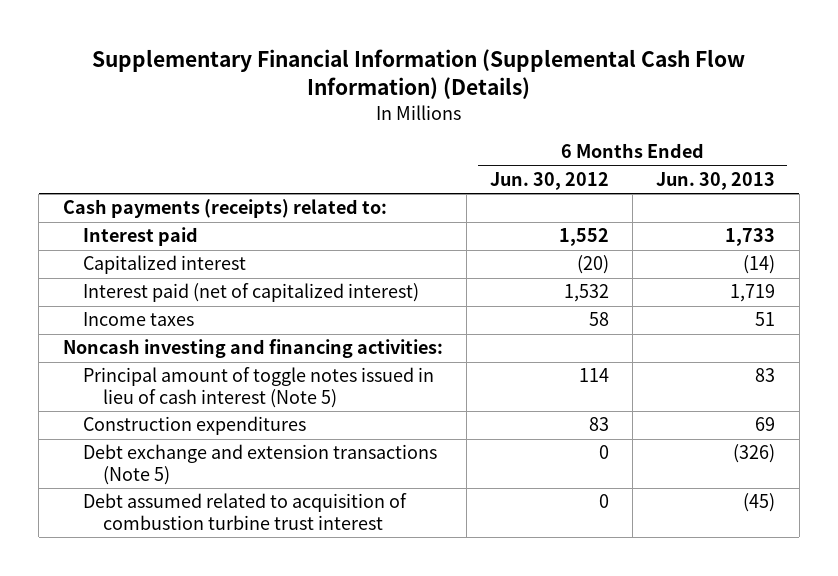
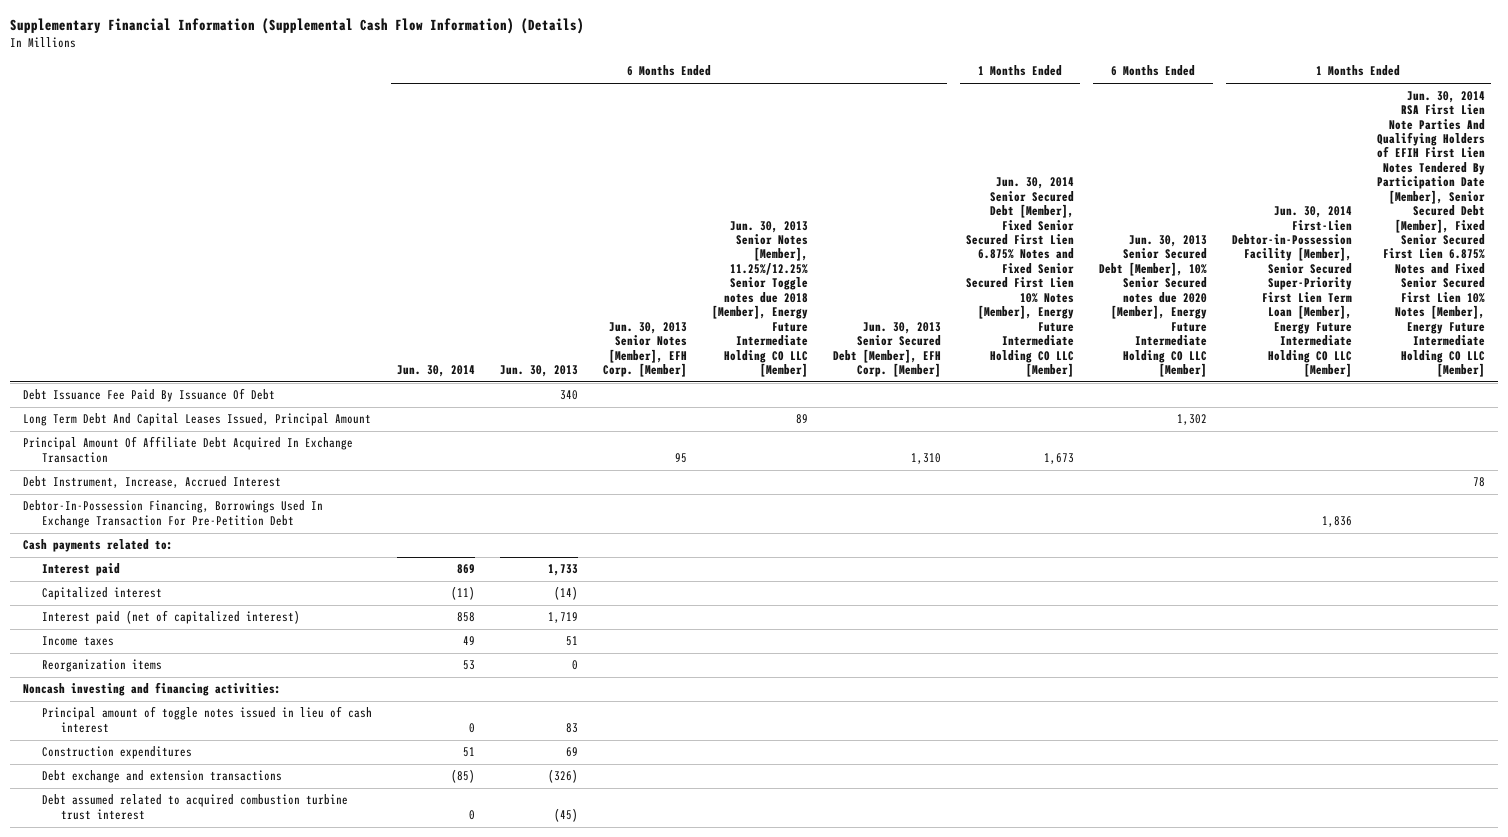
- | 6 Months Ended Jun. 30, 2012 | 6 Months Ended Jun. 30, 2013
+ | 6 Months Ended Jun. 30, 2014 | 6 Months Ended Jun. 30, 2013 | 6 Months Ended Jun. 30, 2013 Senior Notes [Member], EFH Corp. [Member] | 6 Months Ended Jun. 30, 2013 Senior Notes [Member], 11.25%/12.25% Senior Toggle notes due 2018 [Member], Energy Future Intermediate Holding CO LLC [Member] | 6 Months Ended Jun. 30, 2013 Senior Secured Debt [Member], EFH Corp. [Member] | 1 Months Ended Jun. 30, 2014 Senior Secured Debt [Member], Fixed Senior Secured First Lien 6.875% Notes and Fixed Senior Secured First Lien 10% Notes [Member], Energy Future Intermediate Holding CO LLC [Member] | 6 Months Ended Jun. 30, 2013 Senior Secured Debt [Member], 10% Senior Secured notes due 2020 [Member], Energy Future Intermediate Holding CO LLC [Member] | 1 Months Ended Jun. 30, 2014 First-Lien Debtor-in-Possession Facility [Member], Senior Secured Super-Priority First Lien Term Loan [Member], Energy Future Intermediate Holding CO LLC [Member] | 1 Months Ended Jun. 30, 2014 RSA First Lien Note Parties And Qualifying Holders of EFIH First Lien Notes Tendered By Participation Date [Member], Senior Secured Debt [Member], Fixed Senior Secured First Lien 6.875% Notes and Fixed Senior Secured First Lien 10% Notes [Member], Energy Future Intermediate Holding CO LLC [Member]
- Cash payments (receipts) related to:
+ Debt Issuance Fee Paid By Issuance Of Debt | | 340 | | | | | | |
+ Long Term Debt And Capital Leases Issued, Principal Amount | | | | 89 | | | 1,302 | |
+ Principal Amount Of Affiliate Debt Acquired In Exchange Transaction | | | 95 | | 1,310 | 1,673 | | |
+ Debt Instrument, Increase, Accrued Interest | | | | | | | | | 78
+ Debtor-In-Possession Financing, Borrowings Used In Exchange Transaction For Pre-Petition Debt | | | | | | | | 1,836 |
+ Cash payments related to:
+ Reorganization items | 53 | 0 | | | | | | |
- Principal amount of toggle notes issued in lieu of cash interest (Note 5) | 114 | 83
+ Principal amount of toggle notes issued in lieu of cash interest | 0 | 83 | | | | | | |
- Debt exchange and extension transactions (Note 5) | 0 | (326)
- Debt assumed related to acquisition of combustion turbine trust interest | 0 | (45)
+ Debt exchange and extension transactions | (85) | (326) | | | | | | |
+ Debt assumed related to acquired combustion turbine trust interest | 0 | (45) | | | | | | |

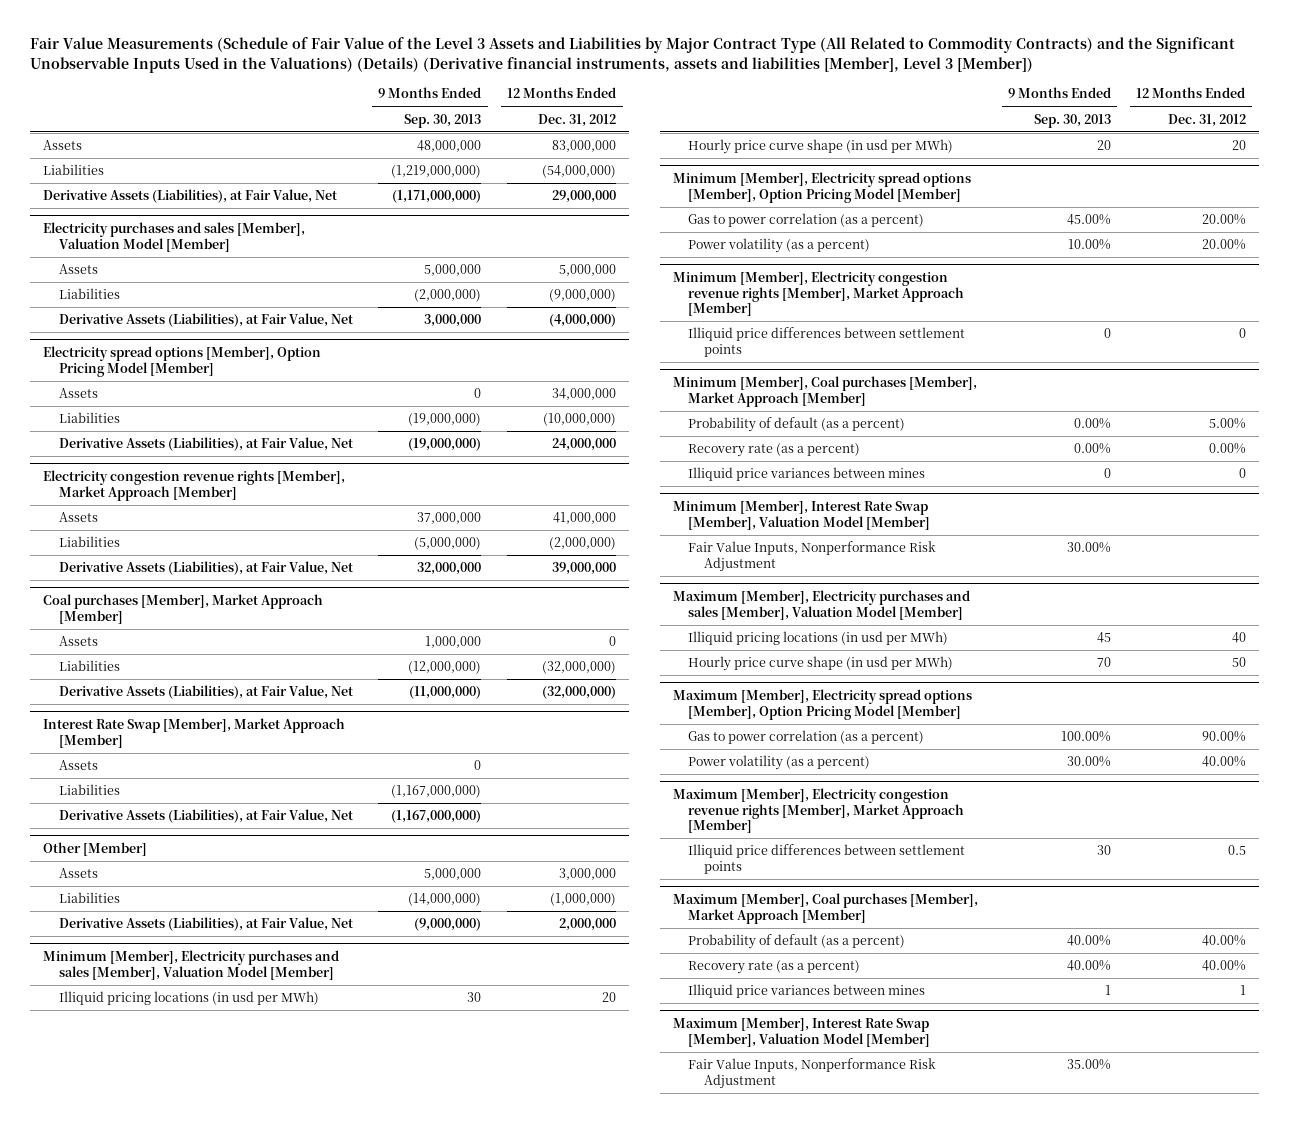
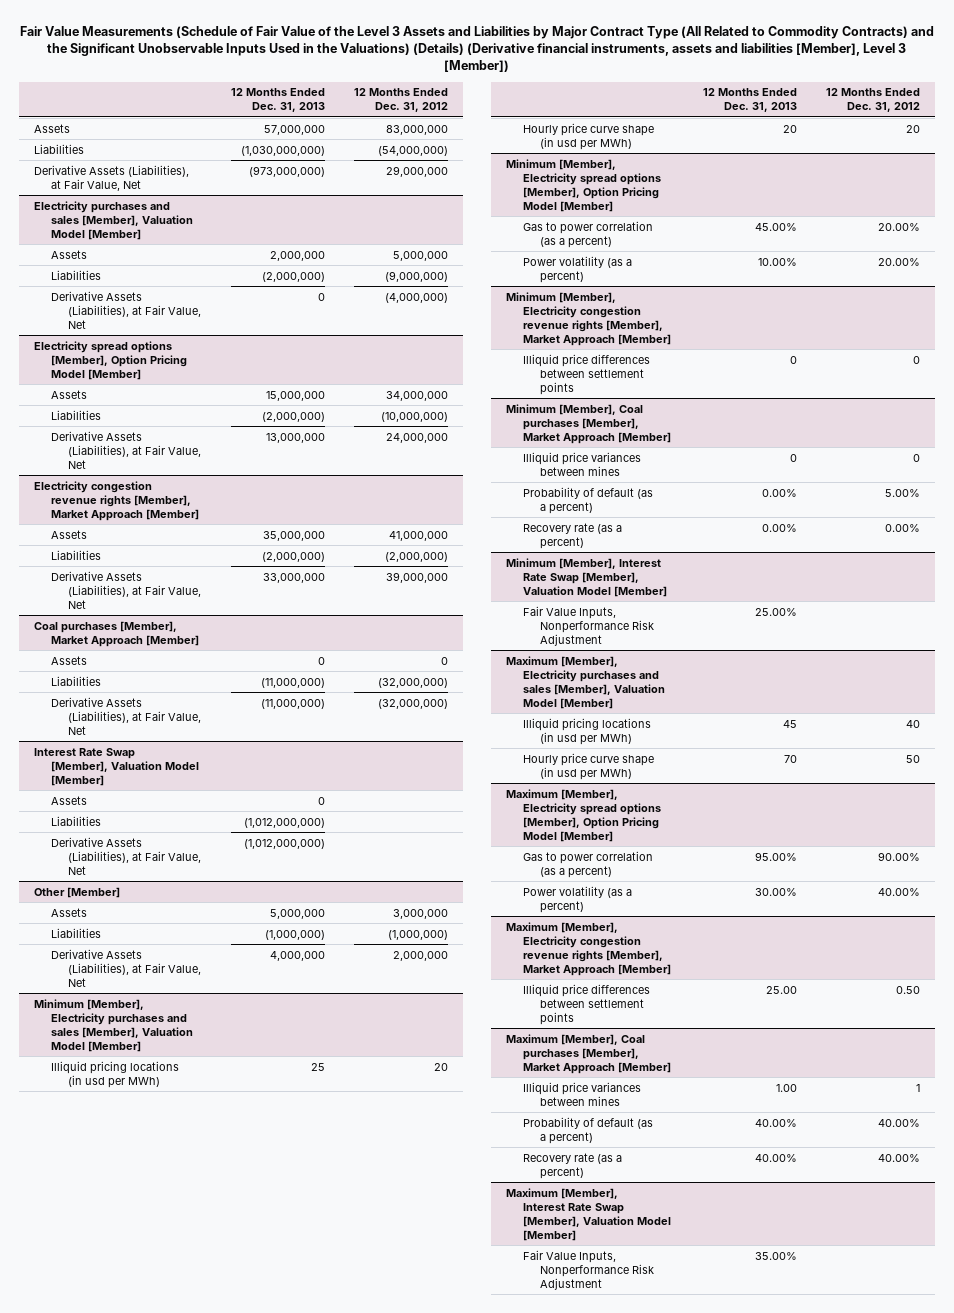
- | 9 Months Ended Sep. 30, 2013 | 12 Months Ended Dec. 31, 2012
+ | 12 Months Ended Dec. 31, 2013 | 12 Months Ended Dec. 31, 2012
- Interest Rate Swap [Member], Market Approach [Member]
+ Interest Rate Swap [Member], Valuation Model [Member]
@ Minimum [Member], Coal purchases [Member], Market Approach [Member]
moved up: Illiquid price variances between mines | 0 | 0
@ Maximum [Member], Electricity congestion revenue rights [Member], Market Approach [Member]
- Illiquid price differences between settlement points | 30 | 0.5
+ Illiquid price differences between settlement points | 25.00 | 0.50
@ Maximum [Member], Coal purchases [Member], Market Approach [Member]
moved up: Illiquid price variances between mines | 1.00 | 1

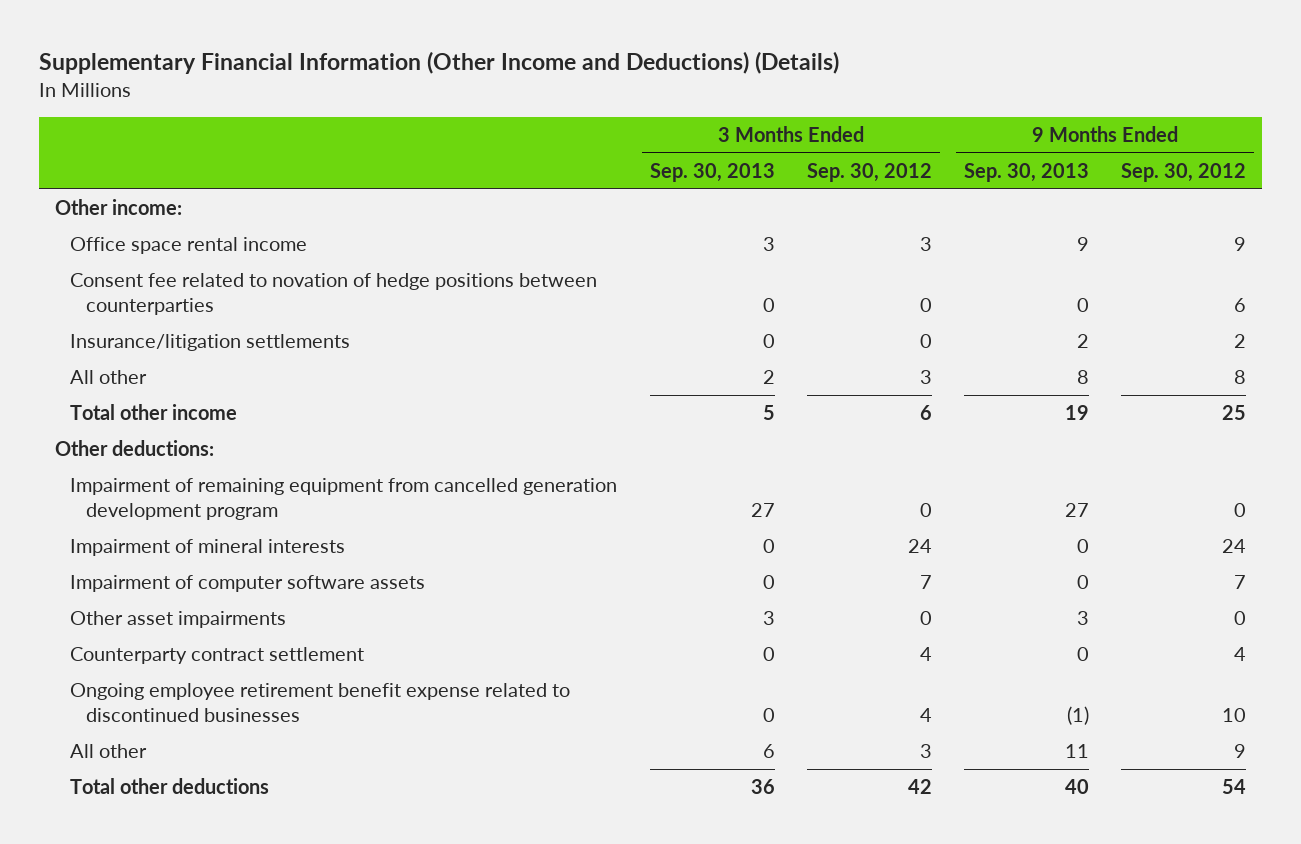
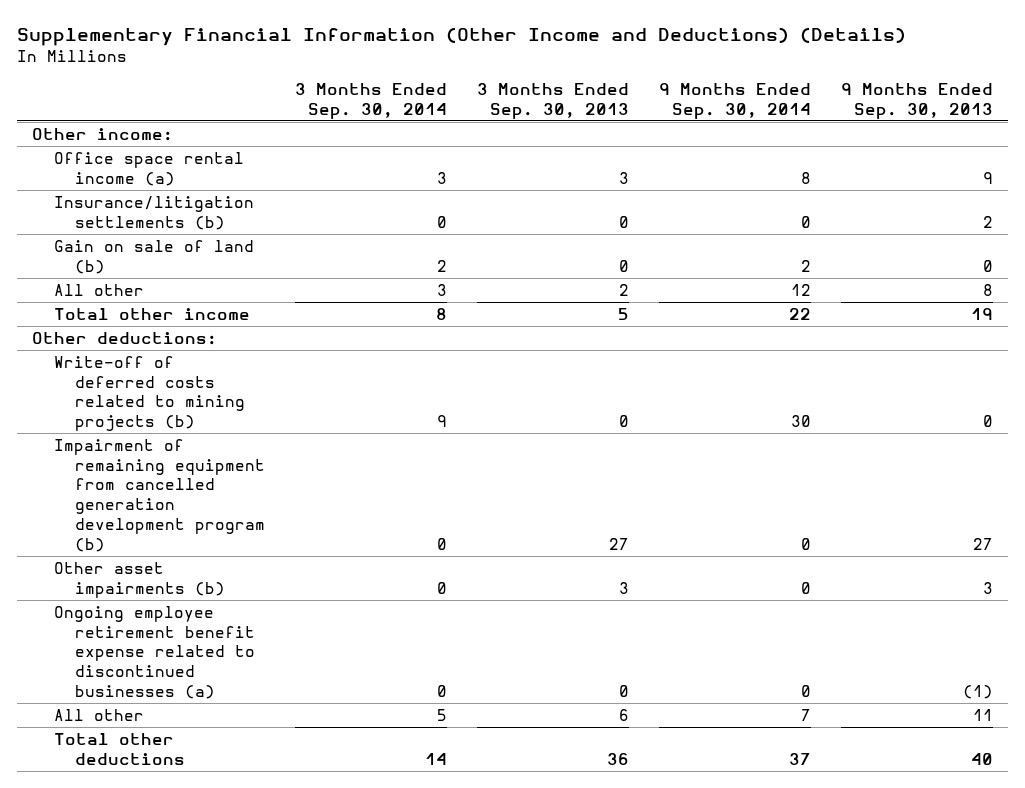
- | 3 Months Ended Sep. 30, 2013 | 3 Months Ended Sep. 30, 2012 | 9 Months Ended Sep. 30, 2013 | 9 Months Ended Sep. 30, 2012
+ | 3 Months Ended Sep. 30, 2014 | 3 Months Ended Sep. 30, 2013 | 9 Months Ended Sep. 30, 2014 | 9 Months Ended Sep. 30, 2013
- Office space rental income | 3 | 3 | 9 | 9
- Consent fee related to novation of hedge positions between counterparties | 0 | 0 | 0 | 6
- Insurance/litigation settlements | 0 | 0 | 2 | 2
+ Office space rental income (a) | 3 | 3 | 8 | 9
+ Insurance/litigation settlements (b) | 0 | 0 | 0 | 2
+ Gain on sale of land (b) | 2 | 0 | 2 | 0
- Impairment of remaining equipment from cancelled generation development program | 27 | 0 | 27 | 0
- Impairment of mineral interests | 0 | 24 | 0 | 24
- Impairment of computer software assets | 0 | 7 | 0 | 7
- Other asset impairments | 3 | 0 | 3 | 0
- Counterparty contract settlement | 0 | 4 | 0 | 4
- Ongoing employee retirement benefit expense related to discontinued businesses | 0 | 4 | (1) | 10
+ Write-off of deferred costs related to mining projects (b) | 9 | 0 | 30 | 0
+ Impairment of remaining equipment from cancelled generation development program (b) | 0 | 27 | 0 | 27
+ Other asset impairments (b) | 0 | 3 | 0 | 3
+ Ongoing employee retirement benefit expense related to discontinued businesses (a) | 0 | 0 | 0 | (1)

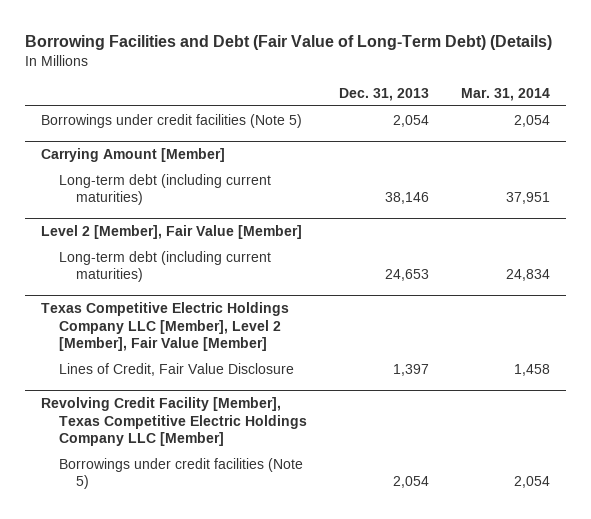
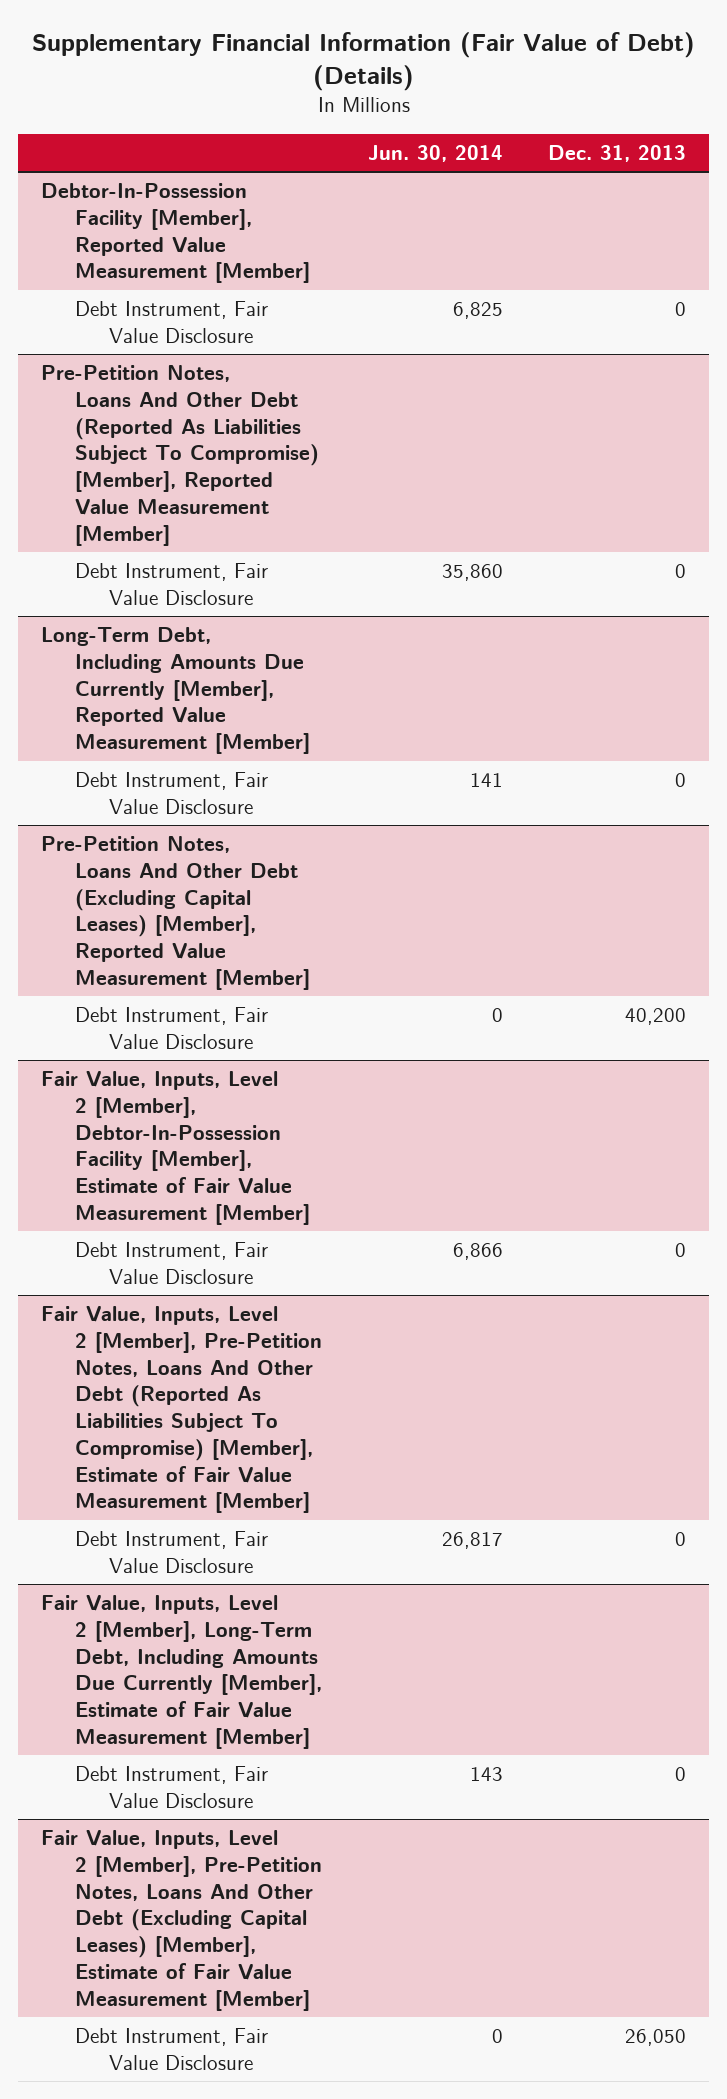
- Borrowing Facilities and Debt (Fair Value of Long-Term Debt) (Details)
+ Supplementary Financial Information (Fair Value of Debt) (Details)
- | Dec. 31, 2013 | Mar. 31, 2014
+ | Jun. 30, 2014 | Dec. 31, 2013
- Borrowings under credit facilities (Note 5) | 2,054 | 2,054
- Carrying Amount [Member]
- Long-term debt (including current maturities) | 38,146 | 37,951
- Level 2 [Member], Fair Value [Member]
- Long-term debt (including current maturities) | 24,653 | 24,834
- Texas Competitive Electric Holdings Company LLC [Member], Level 2 [Member], Fair Value [Member]
- Lines of Credit, Fair Value Disclosure | 1,397 | 1,458
- Revolving Credit Facility [Member], Texas Competitive Electric Holdings Company LLC [Member]
- Borrowings under credit facilities (Note 5) | 2,054 | 2,054
+ Debtor-In-Possession Facility [Member], Reported Value Measurement [Member]
+ Debt Instrument, Fair Value Disclosure | 6,825 | 0
+ Pre-Petition Notes, Loans And Other Debt (Reported As Liabilities Subject To Compromise) [Member], Reported Value Measurement [Member]
+ Debt Instrument, Fair Value Disclosure | 35,860 | 0
+ Long-Term Debt, Including Amounts Due Currently [Member], Reported Value Measurement [Member]
+ Debt Instrument, Fair Value Disclosure | 141 | 0
+ Pre-Petition Notes, Loans And Other Debt (Excluding Capital Leases) [Member], Reported Value Measurement [Member]
+ Debt Instrument, Fair Value Disclosure | 0 | 40,200
+ Fair Value, Inputs, Level 2 [Member], Debtor-In-Possession Facility [Member], Estimate of Fair Value Measurement [Member]
+ Debt Instrument, Fair Value Disclosure | 6,866 | 0
+ Fair Value, Inputs, Level 2 [Member], Pre-Petition Notes, Loans And Other Debt (Reported As Liabilities Subject To Compromise) [Member], Estimate of Fair Value Measurement [Member]
+ Debt Instrument, Fair Value Disclosure | 26,817 | 0
+ Fair Value, Inputs, Level 2 [Member], Long-Term Debt, Including Amounts Due Currently [Member], Estimate of Fair Value Measurement [Member]
+ Debt Instrument, Fair Value Disclosure | 143 | 0
+ Fair Value, Inputs, Level 2 [Member], Pre-Petition Notes, Loans And Other Debt (Excluding Capital Leases) [Member], Estimate of Fair Value Measurement [Member]
+ Debt Instrument, Fair Value Disclosure | 0 | 26,050

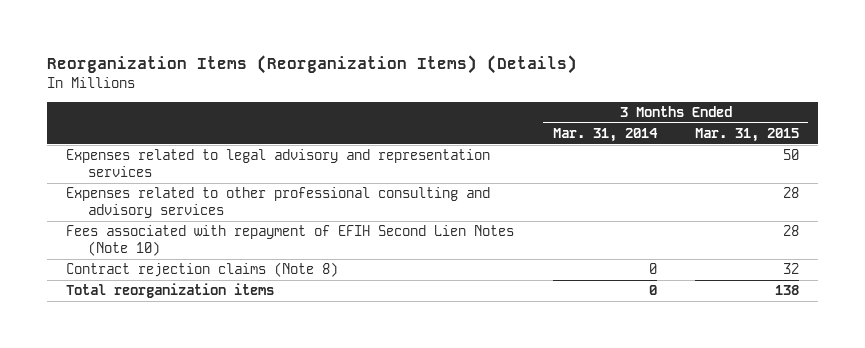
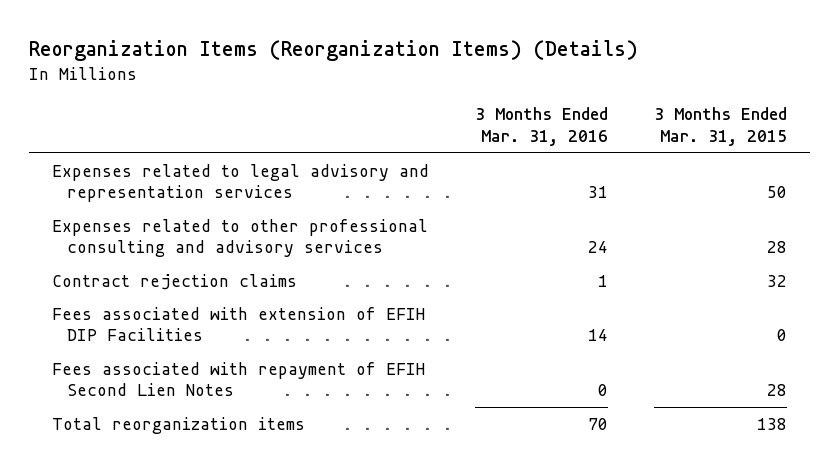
- | 3 Months Ended Mar. 31, 2014 | 3 Months Ended Mar. 31, 2015
+ | 3 Months Ended Mar. 31, 2016 | 3 Months Ended Mar. 31, 2015
- Fees associated with repayment of EFIH Second Lien Notes (Note 10) | | 28
- Contract rejection claims (Note 8) | 0 | 32
+ Contract rejection claims | 1 | 32
+ Fees associated with extension of EFIH DIP Facilities | 14 | 0
+ Fees associated with repayment of EFIH Second Lien Notes | 0 | 28

